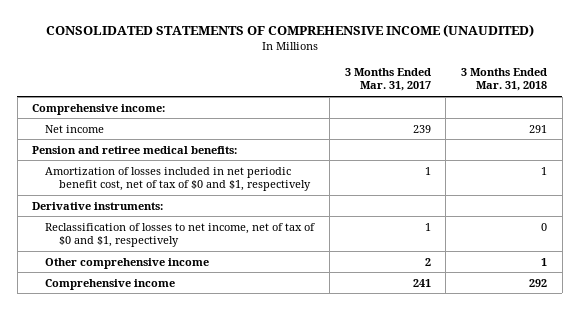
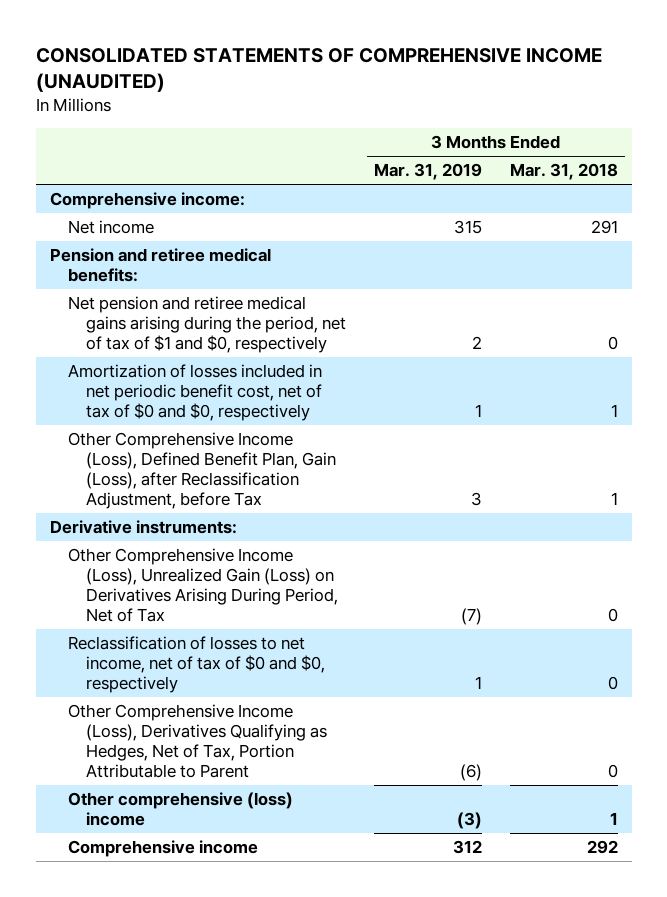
- | 3 Months Ended Mar. 31, 2017 | 3 Months Ended Mar. 31, 2018
+ | 3 Months Ended Mar. 31, 2019 | 3 Months Ended Mar. 31, 2018
- Amortization of losses included in net periodic benefit cost, net of tax of $0 and $1, respectively | 1 | 1
+ Net pension and retiree medical gains arising during the period, net of tax of $1 and $0, respectively | 2 | 0
+ Amortization of losses included in net periodic benefit cost, net of tax of $0 and $0, respectively | 1 | 1
+ Other Comprehensive Income (Loss), Defined Benefit Plan, Gain (Loss), after Reclassification Adjustment, before Tax | 3 | 1
- Reclassification of losses to net income, net of tax of $0 and $1, respectively | 1 | 0
- Other comprehensive income | 2 | 1
+ Other Comprehensive Income (Loss), Unrealized Gain (Loss) on Derivatives Arising During Period, Net of Tax | (7) | 0
+ Reclassification of losses to net income, net of tax of $0 and $0, respectively | 1 | 0
+ Other Comprehensive Income (Loss), Derivatives Qualifying as Hedges, Net of Tax, Portion Attributable to Parent | (6) | 0
+ Other comprehensive (loss) income | (3) | 1

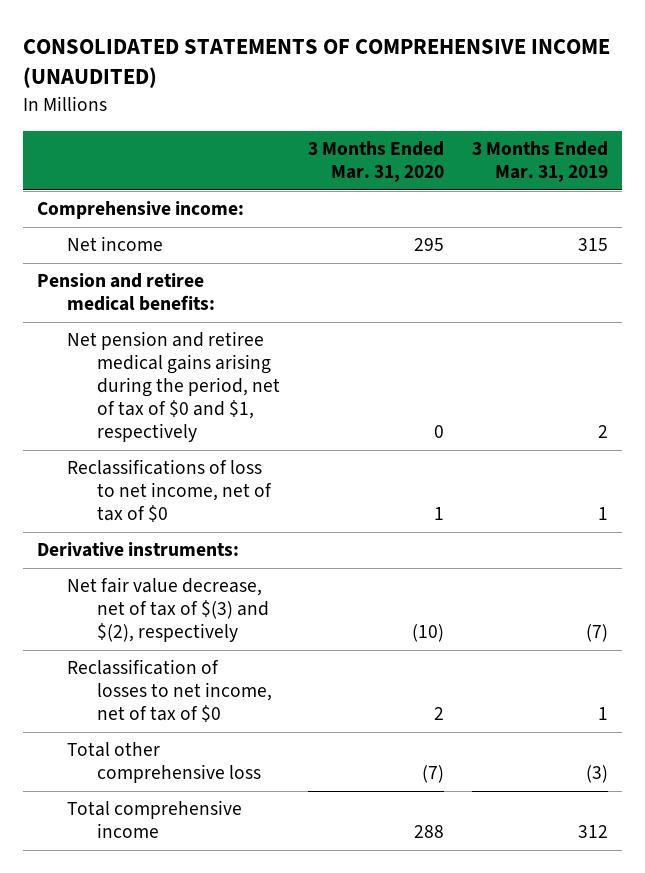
- | 3 Months Ended Mar. 31, 2019 | 3 Months Ended Mar. 31, 2018
+ | 3 Months Ended Mar. 31, 2020 | 3 Months Ended Mar. 31, 2019
- Net pension and retiree medical gains arising during the period, net of tax of $1 and $0, respectively | 2 | 0
- Amortization of losses included in net periodic benefit cost, net of tax of $0 and $0, respectively | 1 | 1
- Other Comprehensive Income (Loss), Defined Benefit Plan, Gain (Loss), after Reclassification Adjustment, before Tax | 3 | 1
+ Net pension and retiree medical gains arising during the period, net of tax of $0 and $1, respectively | 0 | 2
+ Reclassifications of loss to net income, net of tax of $0 | 1 | 1
- Other Comprehensive Income (Loss), Unrealized Gain (Loss) on Derivatives Arising During Period, Net of Tax | (7) | 0
- Reclassification of losses to net income, net of tax of $0 and $0, respectively | 1 | 0
- Other Comprehensive Income (Loss), Derivatives Qualifying as Hedges, Net of Tax, Portion Attributable to Parent | (6) | 0
- Other comprehensive (loss) income | (3) | 1
- Comprehensive income | 312 | 292
+ Net fair value decrease, net of tax of $(3) and $(2), respectively | (10) | (7)
+ Reclassification of losses to net income, net of tax of $0 | 2 | 1
+ Total other comprehensive loss | (7) | (3)
+ Total comprehensive income | 288 | 312

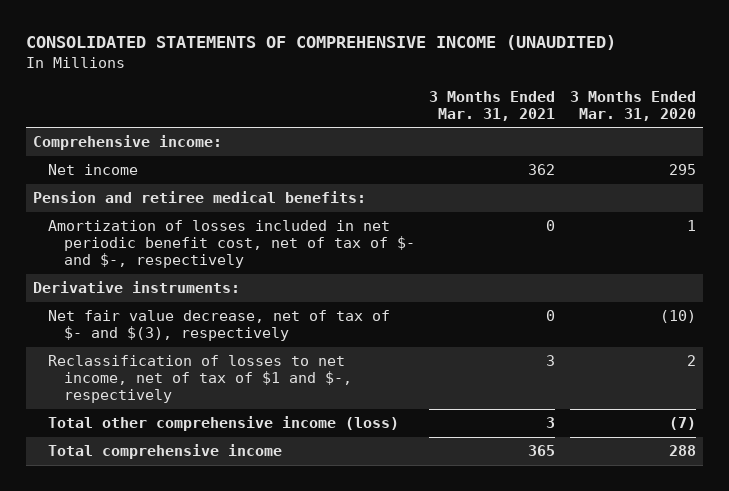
- | 3 Months Ended Mar. 31, 2020 | 3 Months Ended Mar. 31, 2019
+ | 3 Months Ended Mar. 31, 2021 | 3 Months Ended Mar. 31, 2020
- Net pension and retiree medical gains arising during the period, net of tax of $0 and $1, respectively | 0 | 2
- Reclassifications of loss to net income, net of tax of $0 | 1 | 1
+ Amortization of losses included in net periodic benefit cost, net of tax of $- and $-, respectively | 0 | 1
- Net fair value decrease, net of tax of $(3) and $(2), respectively | (10) | (7)
- Reclassification of losses to net income, net of tax of $0 | 2 | 1
- Total other comprehensive loss | (7) | (3)
+ Net fair value decrease, net of tax of $- and $(3), respectively | 0 | (10)
+ Reclassification of losses to net income, net of tax of $1 and $-, respectively | 3 | 2
+ Total other comprehensive income (loss) | 3 | (7)

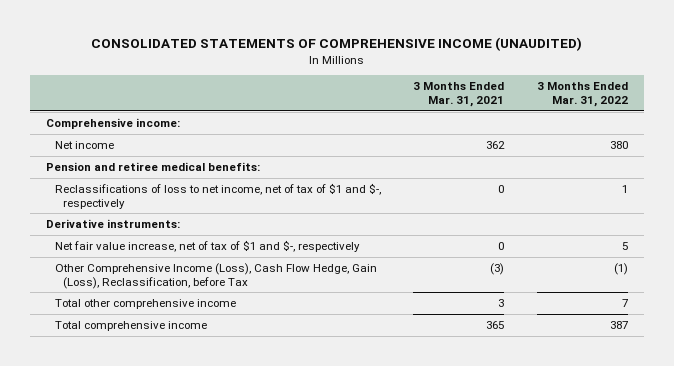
- | 3 Months Ended Mar. 31, 2021 | 3 Months Ended Mar. 31, 2020
+ | 3 Months Ended Mar. 31, 2021 | 3 Months Ended Mar. 31, 2022
- Amortization of losses included in net periodic benefit cost, net of tax of $- and $-, respectively | 0 | 1
+ Reclassifications of loss to net income, net of tax of $1 and $-, respectively | 0 | 1
- Net fair value decrease, net of tax of $- and $(3), respectively | 0 | (10)
- Reclassification of losses to net income, net of tax of $1 and $-, respectively | 3 | 2
- Total other comprehensive income (loss) | 3 | (7)
+ Net fair value increase, net of tax of $1 and $-, respectively | 0 | 5
+ Other Comprehensive Income (Loss), Cash Flow Hedge, Gain (Loss), Reclassification, before Tax | (3) | (1)
+ Total other comprehensive income | 3 | 7

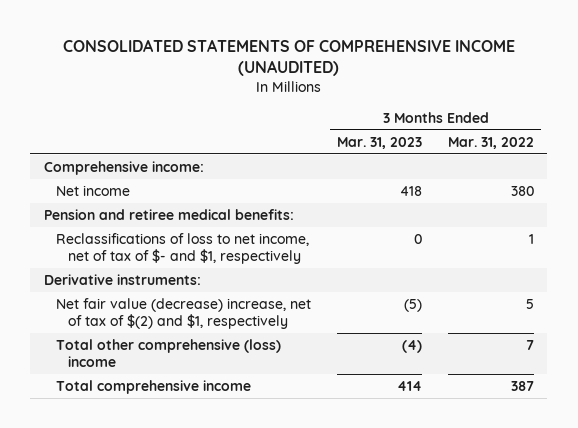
- | 3 Months Ended Mar. 31, 2021 | 3 Months Ended Mar. 31, 2022
+ | 3 Months Ended Mar. 31, 2023 | 3 Months Ended Mar. 31, 2022
- Reclassifications of loss to net income, net of tax of $1 and $-, respectively | 0 | 1
+ Reclassifications of loss to net income, net of tax of $- and $1, respectively | 0 | 1
- Net fair value increase, net of tax of $1 and $-, respectively | 0 | 5
- Other Comprehensive Income (Loss), Cash Flow Hedge, Gain (Loss), Reclassification, before Tax | (3) | (1)
- Total other comprehensive income | 3 | 7
+ Net fair value (decrease) increase, net of tax of $(2) and $1, respectively | (5) | 5
+ Total other comprehensive (loss) income | (4) | 7

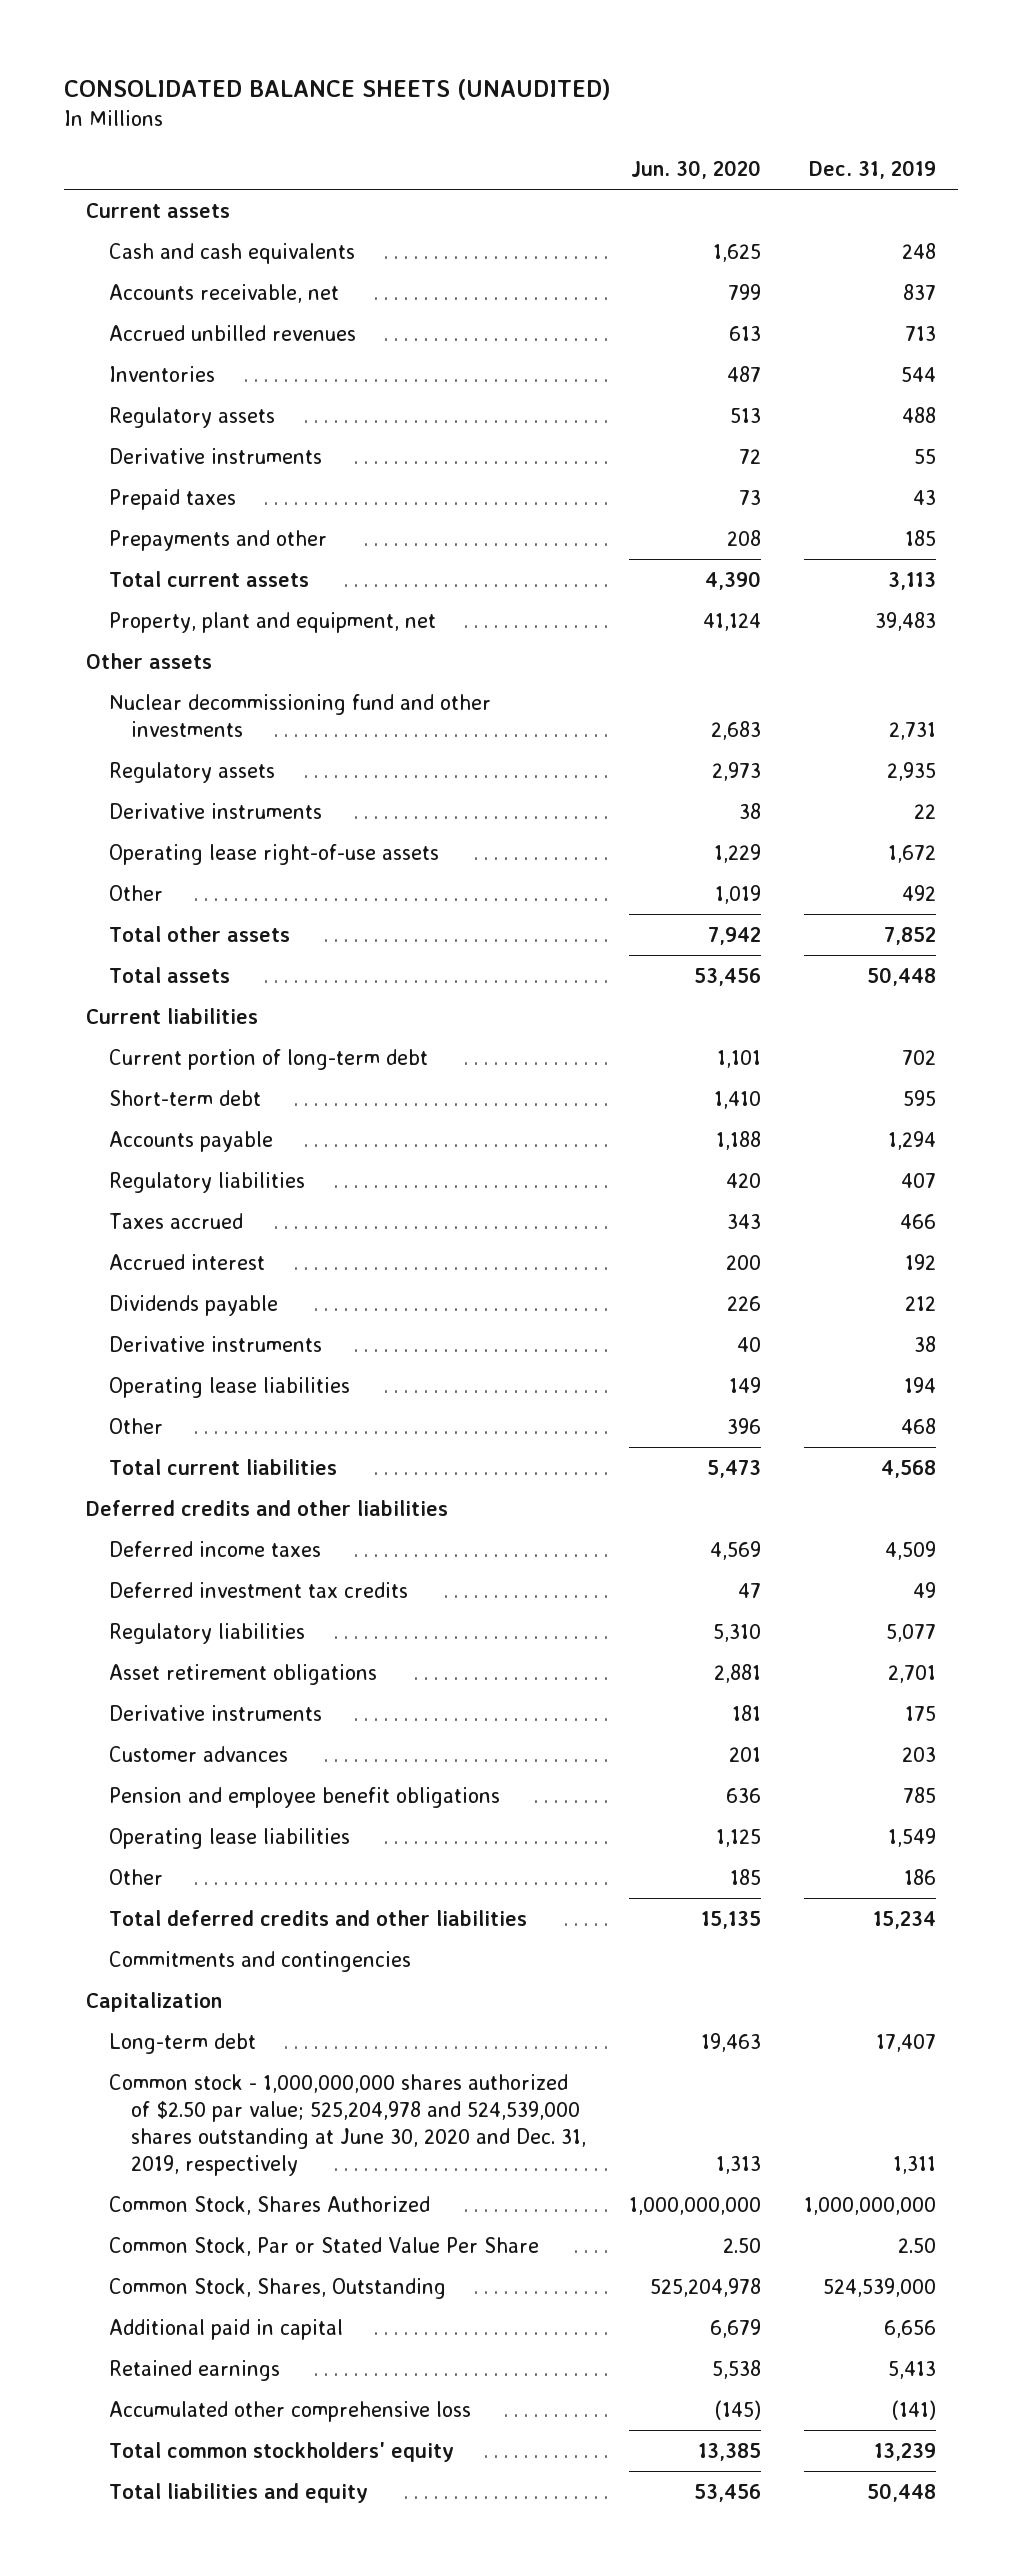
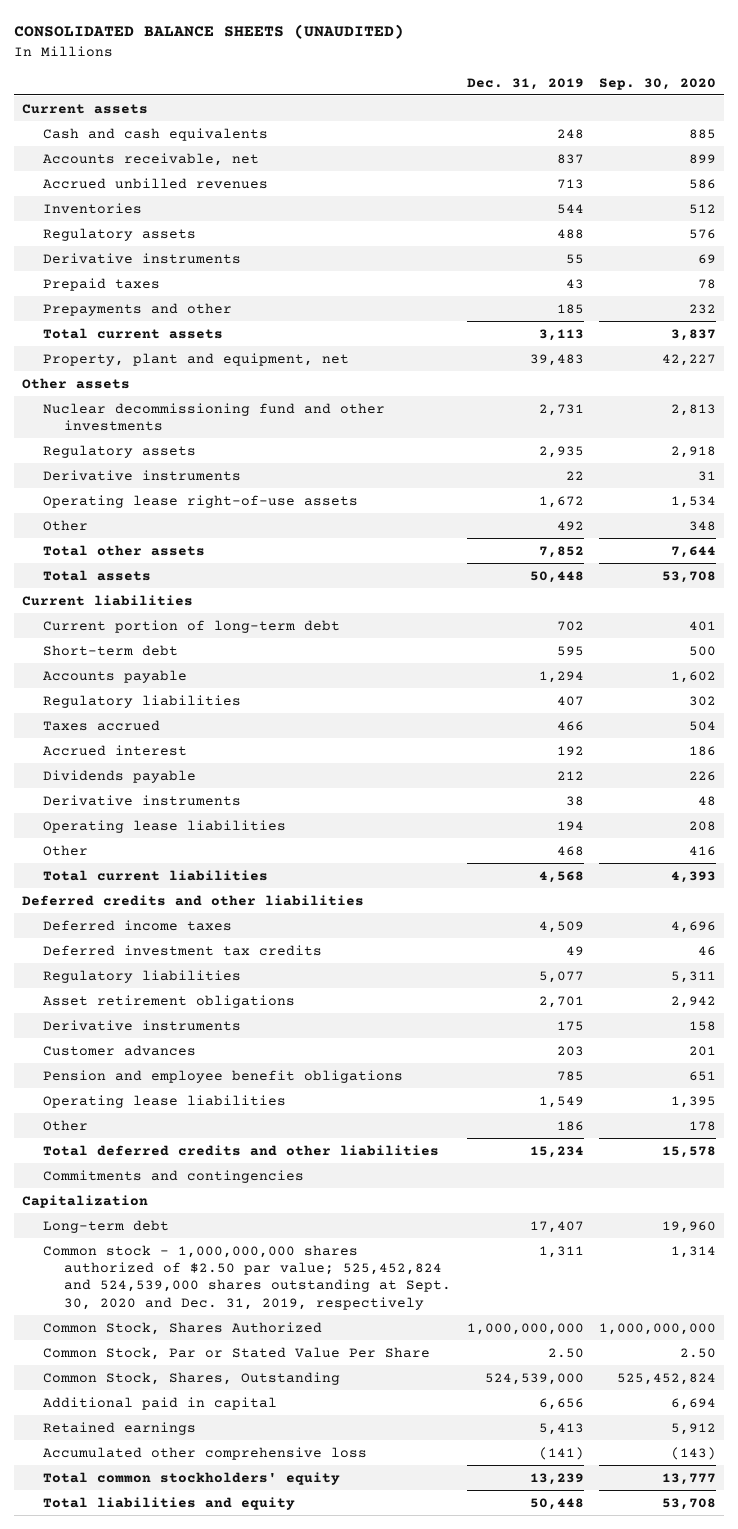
- | Jun. 30, 2020 | Dec. 31, 2019
+ | Dec. 31, 2019 | Sep. 30, 2020
- Common stock - 1,000,000,000 shares authorized of $2.50 par value; 525,204,978 and 524,539,000 shares outstanding at June 30, 2020 and Dec. 31, 2019, respectively | 1,313 | 1,311
+ Common stock - 1,000,000,000 shares authorized of $2.50 par value; 525,452,824 and 524,539,000 shares outstanding at Sept. 30, 2020 and Dec. 31, 2019, respectively | 1,311 | 1,314

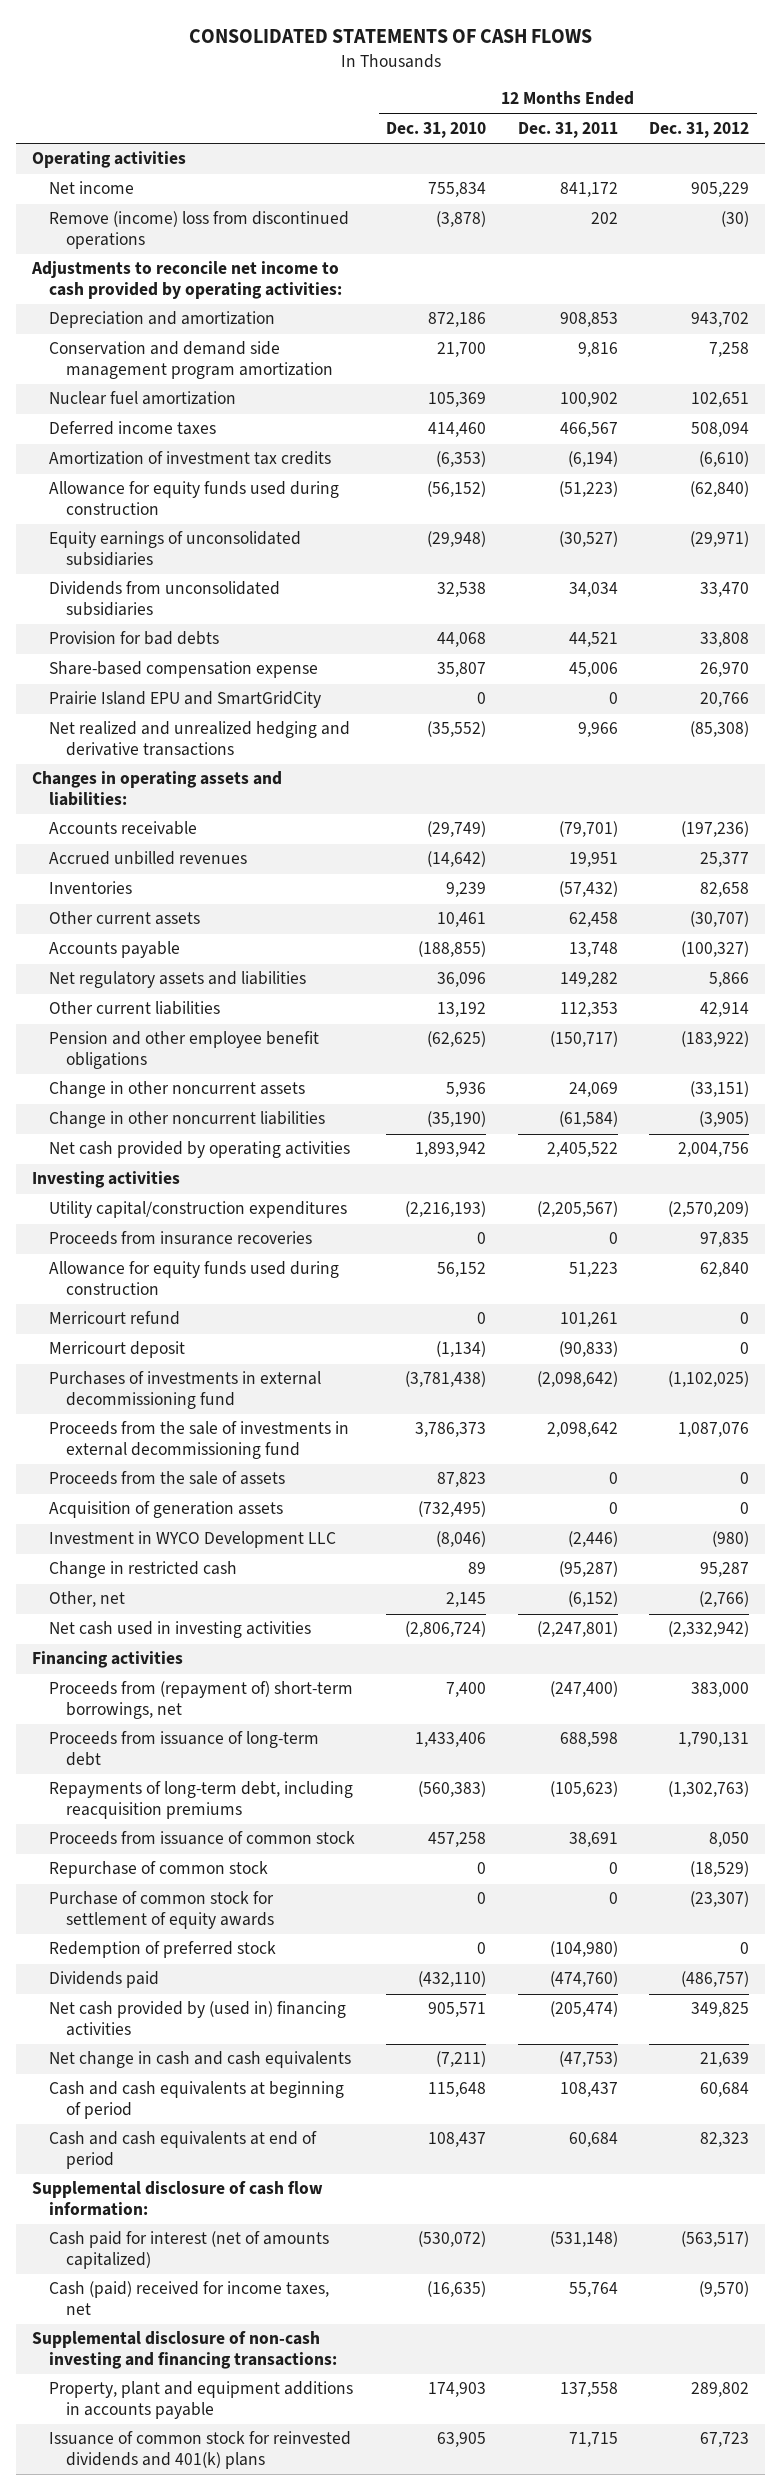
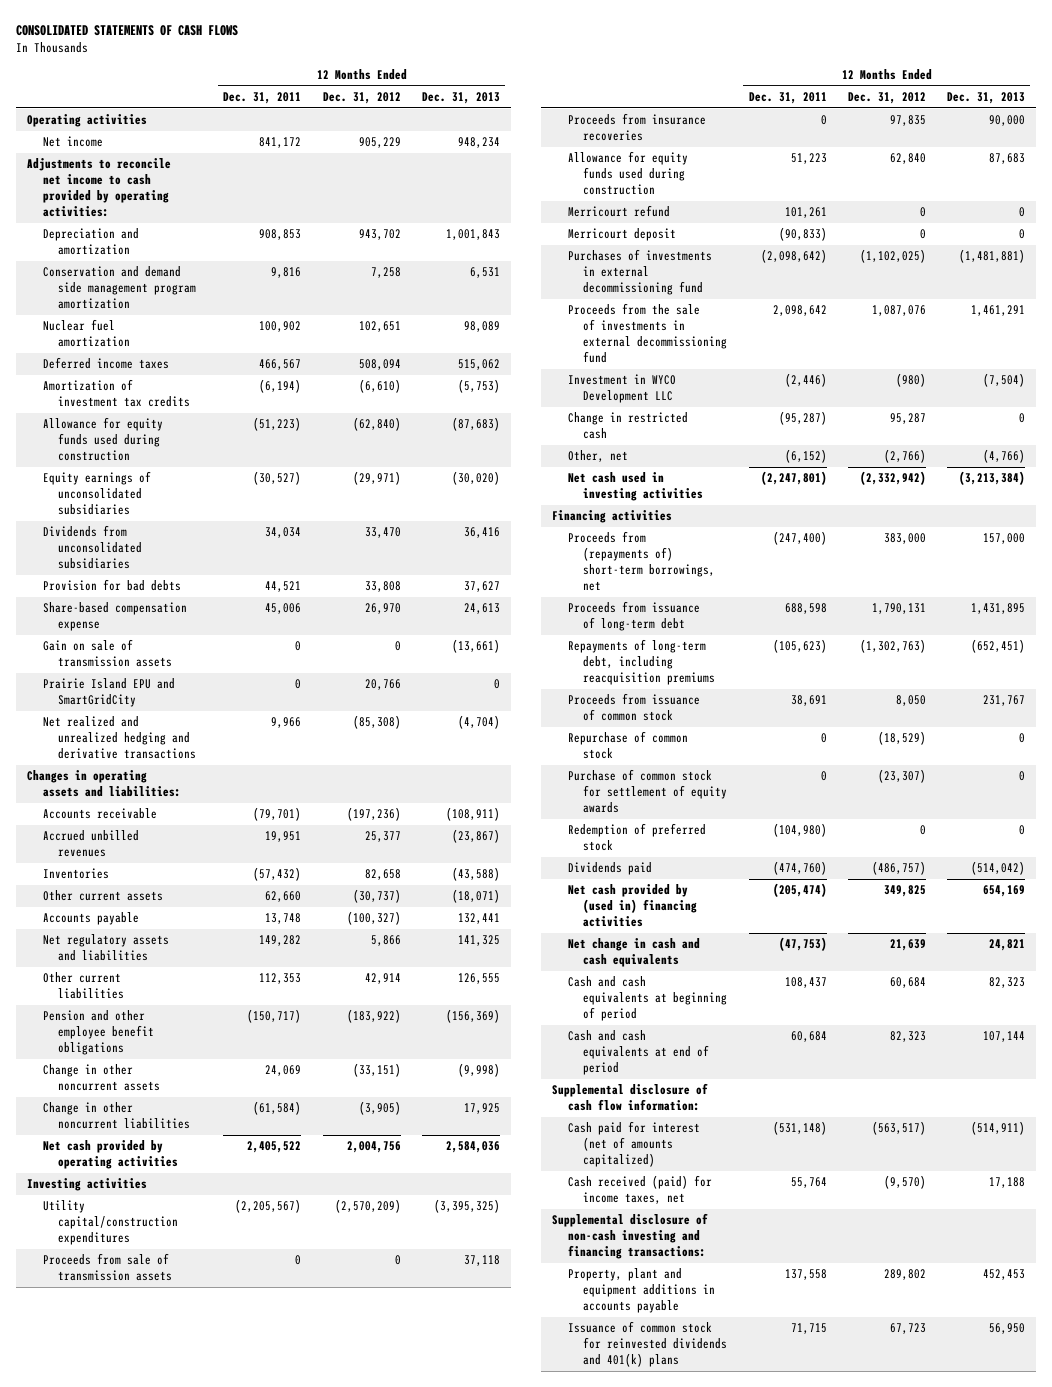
- | 12 Months Ended Dec. 31, 2010 | 12 Months Ended Dec. 31, 2011 | 12 Months Ended Dec. 31, 2012
+ | 12 Months Ended Dec. 31, 2011 | 12 Months Ended Dec. 31, 2012 | 12 Months Ended Dec. 31, 2013
- Remove (income) loss from discontinued operations | (3,878) | 202 | (30)
+ Gain on sale of transmission assets | 0 | 0 | (13,661)
- Other current assets | 10,461 | 62,458 | (30,707)
+ Other current assets | 62,660 | (30,737) | (18,071)
+ Proceeds from sale of transmission assets | 0 | 0 | 37,118
- Proceeds from the sale of assets | 87,823 | 0 | 0
- Acquisition of generation assets | (732,495) | 0 | 0
- Proceeds from (repayment of) short-term borrowings, net | 7,400 | (247,400) | 383,000
+ Proceeds from (repayments of) short-term borrowings, net | (247,400) | 383,000 | 157,000
- Cash (paid) received for income taxes, net | (16,635) | 55,764 | (9,570)
+ Cash received (paid) for income taxes, net | 55,764 | (9,570) | 17,188

